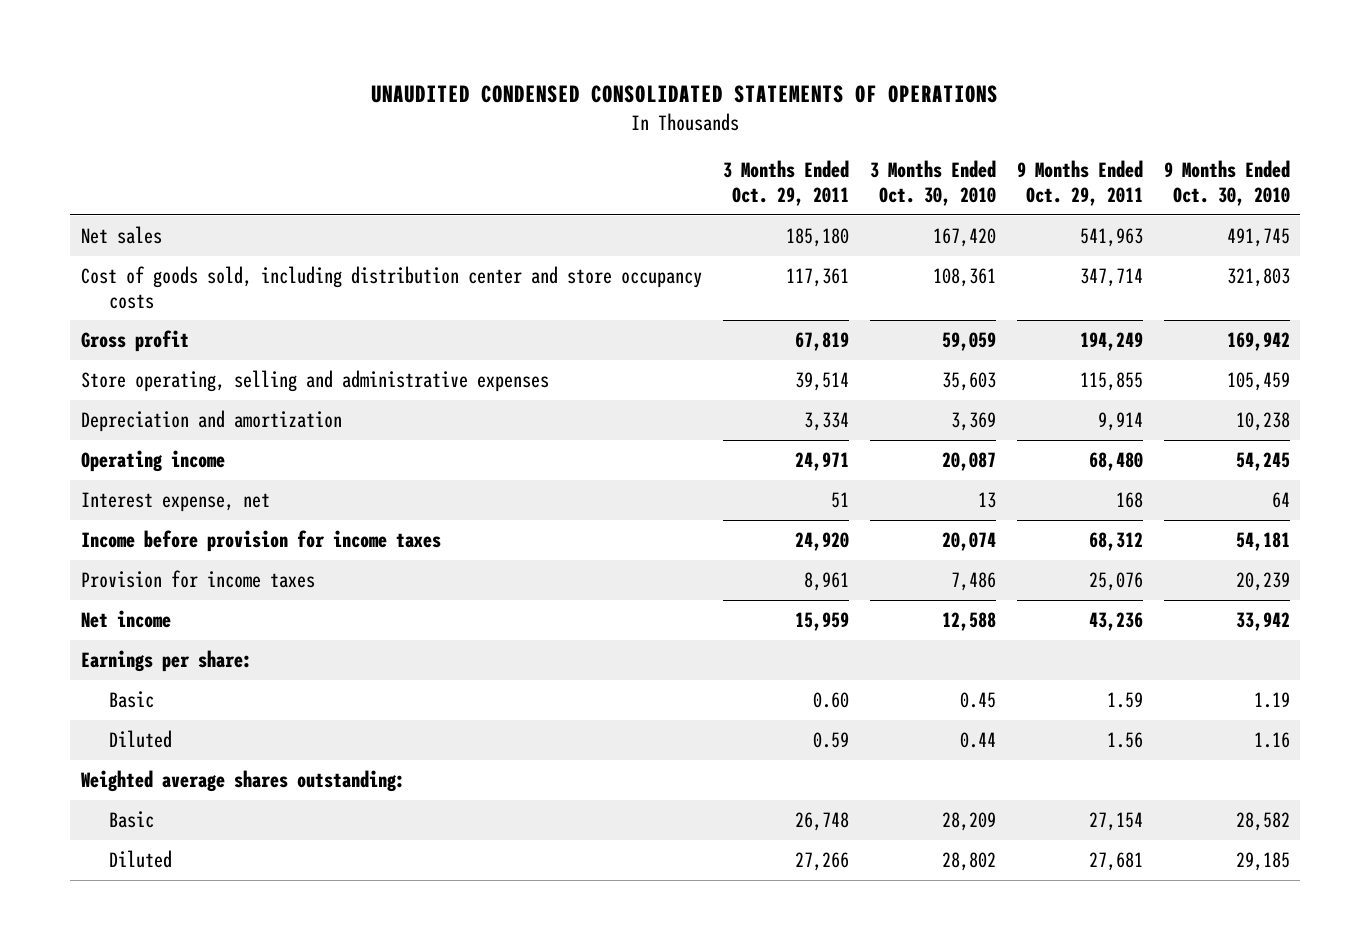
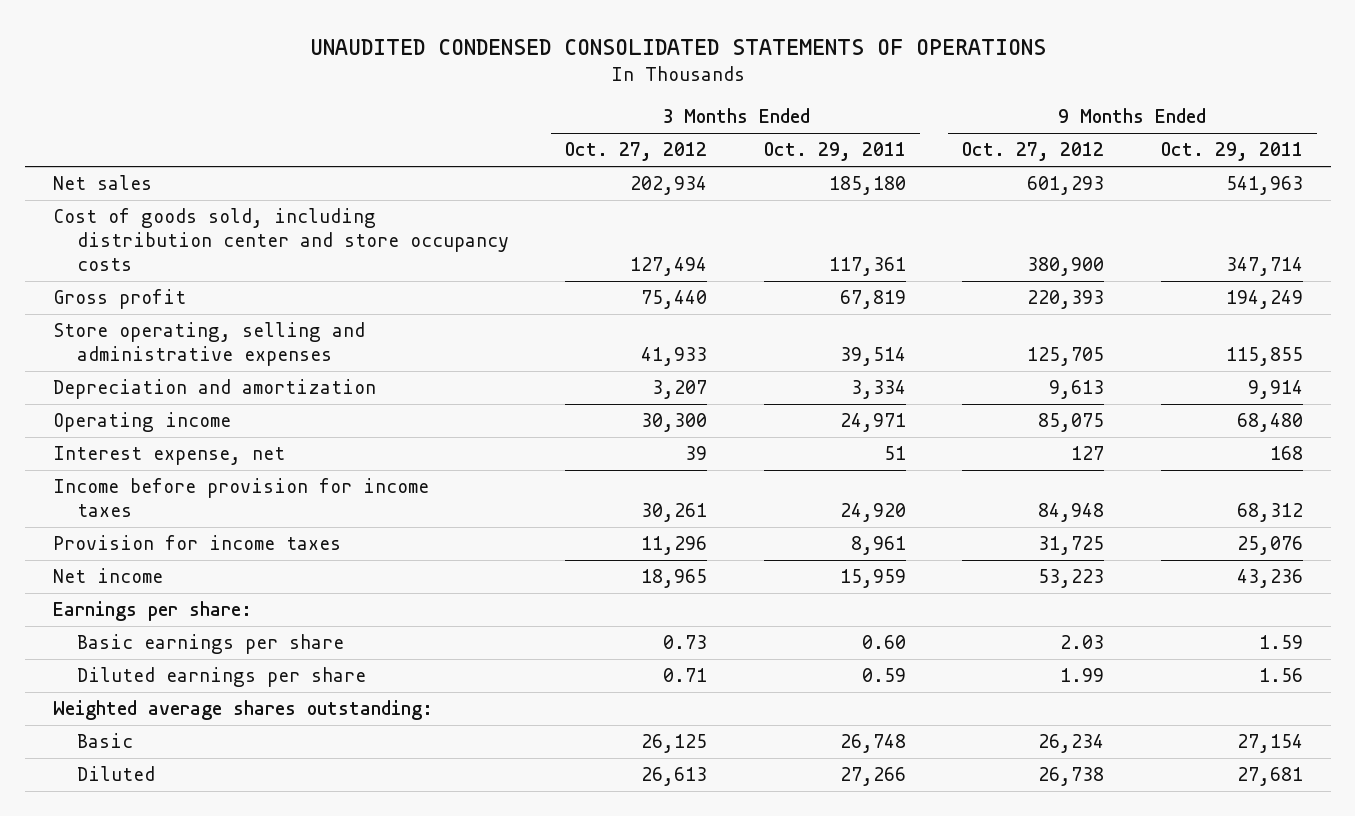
- | 3 Months Ended Oct. 29, 2011 | 3 Months Ended Oct. 30, 2010 | 9 Months Ended Oct. 29, 2011 | 9 Months Ended Oct. 30, 2010
+ | 3 Months Ended Oct. 27, 2012 | 3 Months Ended Oct. 29, 2011 | 9 Months Ended Oct. 27, 2012 | 9 Months Ended Oct. 29, 2011
- Basic | 0.60 | 0.45 | 1.59 | 1.19
- Diluted | 0.59 | 0.44 | 1.56 | 1.16
+ Basic earnings per share | 0.73 | 0.60 | 2.03 | 1.59
+ Diluted earnings per share | 0.71 | 0.59 | 1.99 | 1.56

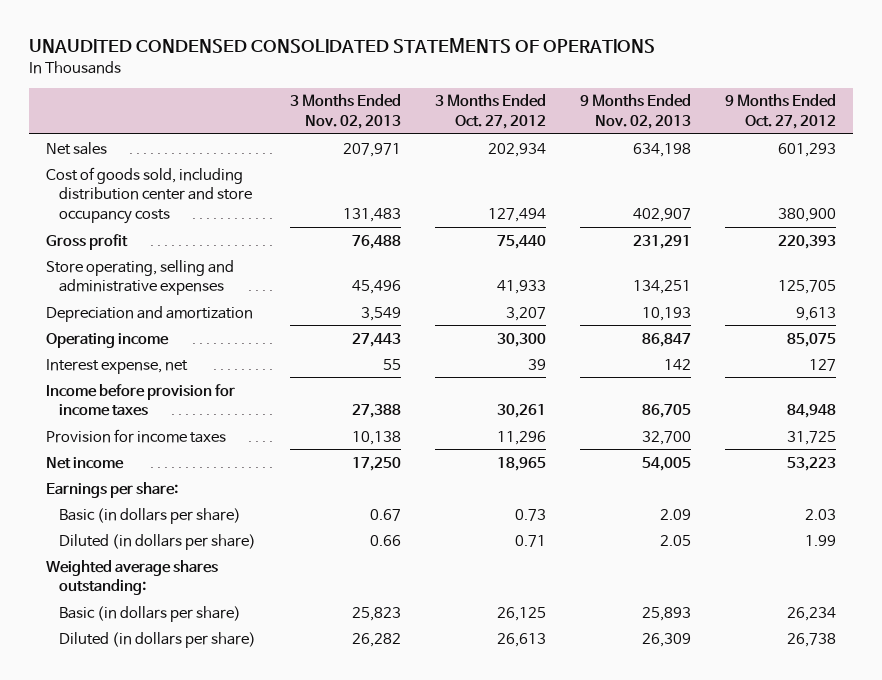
- | 3 Months Ended Oct. 27, 2012 | 3 Months Ended Oct. 29, 2011 | 9 Months Ended Oct. 27, 2012 | 9 Months Ended Oct. 29, 2011
+ | 3 Months Ended Nov. 02, 2013 | 3 Months Ended Oct. 27, 2012 | 9 Months Ended Nov. 02, 2013 | 9 Months Ended Oct. 27, 2012
- Basic earnings per share | 0.73 | 0.60 | 2.03 | 1.59
- Diluted earnings per share | 0.71 | 0.59 | 1.99 | 1.56
+ Basic (in dollars per share) | 0.67 | 0.73 | 2.09 | 2.03
+ Diluted (in dollars per share) | 0.66 | 0.71 | 2.05 | 1.99
- Basic | 26,125 | 26,748 | 26,234 | 27,154
- Diluted | 26,613 | 27,266 | 26,738 | 27,681
+ Basic (in dollars per share) | 25,823 | 26,125 | 25,893 | 26,234
+ Diluted (in dollars per share) | 26,282 | 26,613 | 26,309 | 26,738

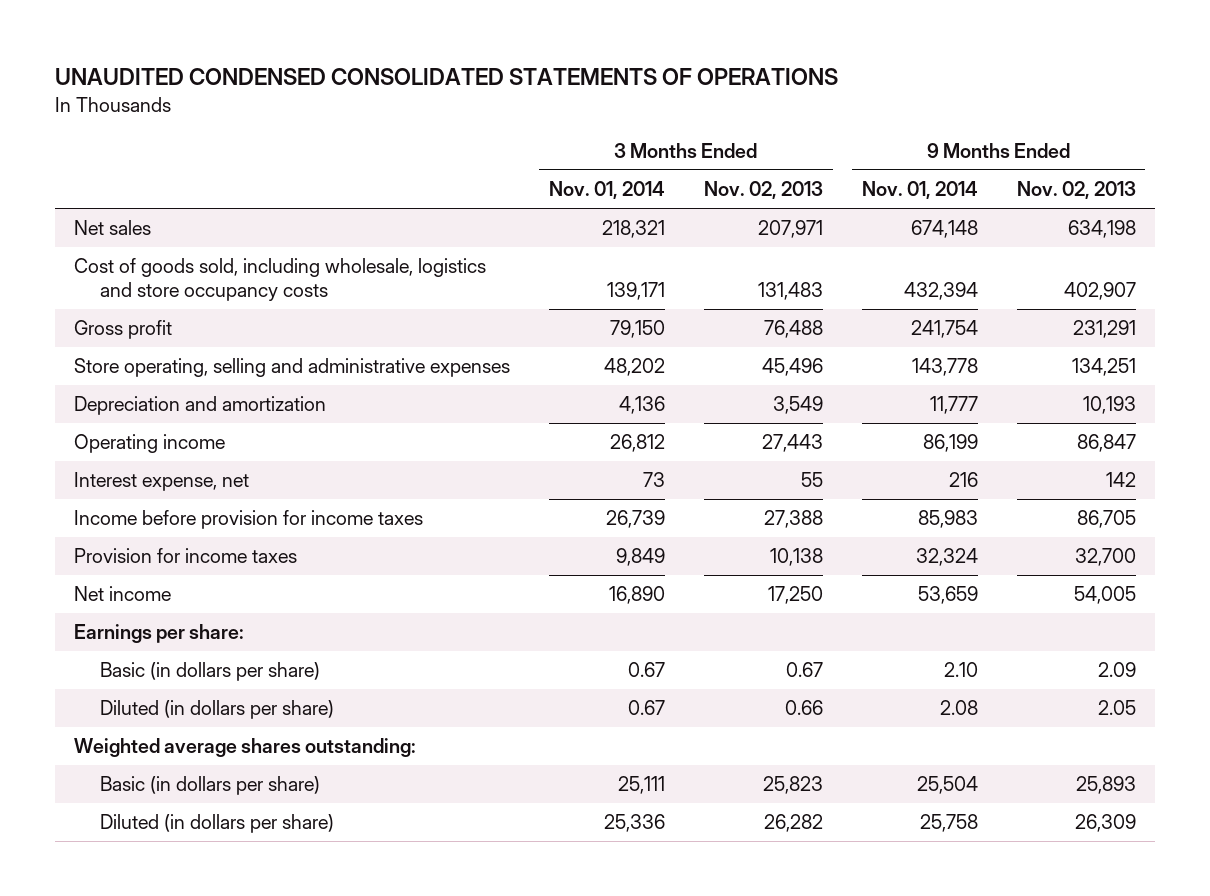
- | 3 Months Ended Nov. 02, 2013 | 3 Months Ended Oct. 27, 2012 | 9 Months Ended Nov. 02, 2013 | 9 Months Ended Oct. 27, 2012
+ | 3 Months Ended Nov. 01, 2014 | 3 Months Ended Nov. 02, 2013 | 9 Months Ended Nov. 01, 2014 | 9 Months Ended Nov. 02, 2013
- Cost of goods sold, including distribution center and store occupancy costs | 131,483 | 127,494 | 402,907 | 380,900
+ Cost of goods sold, including wholesale, logistics and store occupancy costs | 139,171 | 131,483 | 432,394 | 402,907

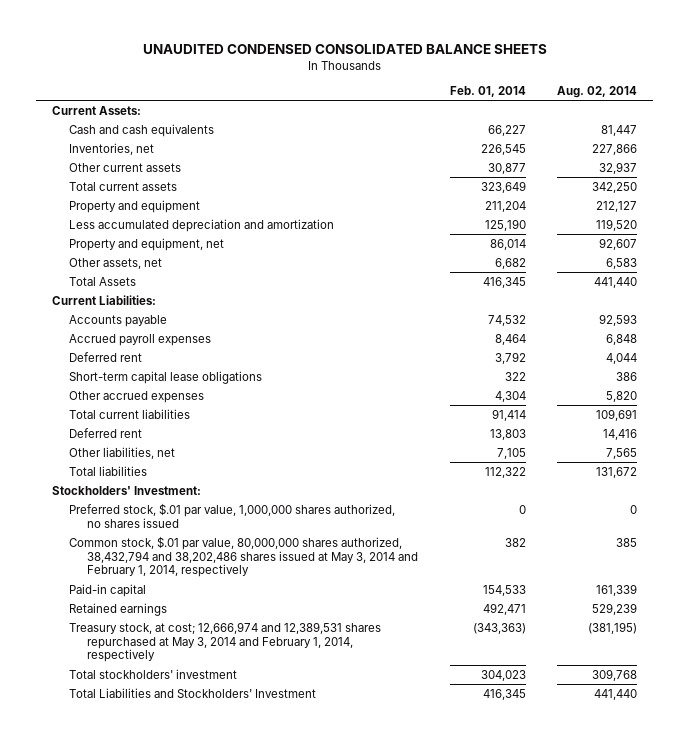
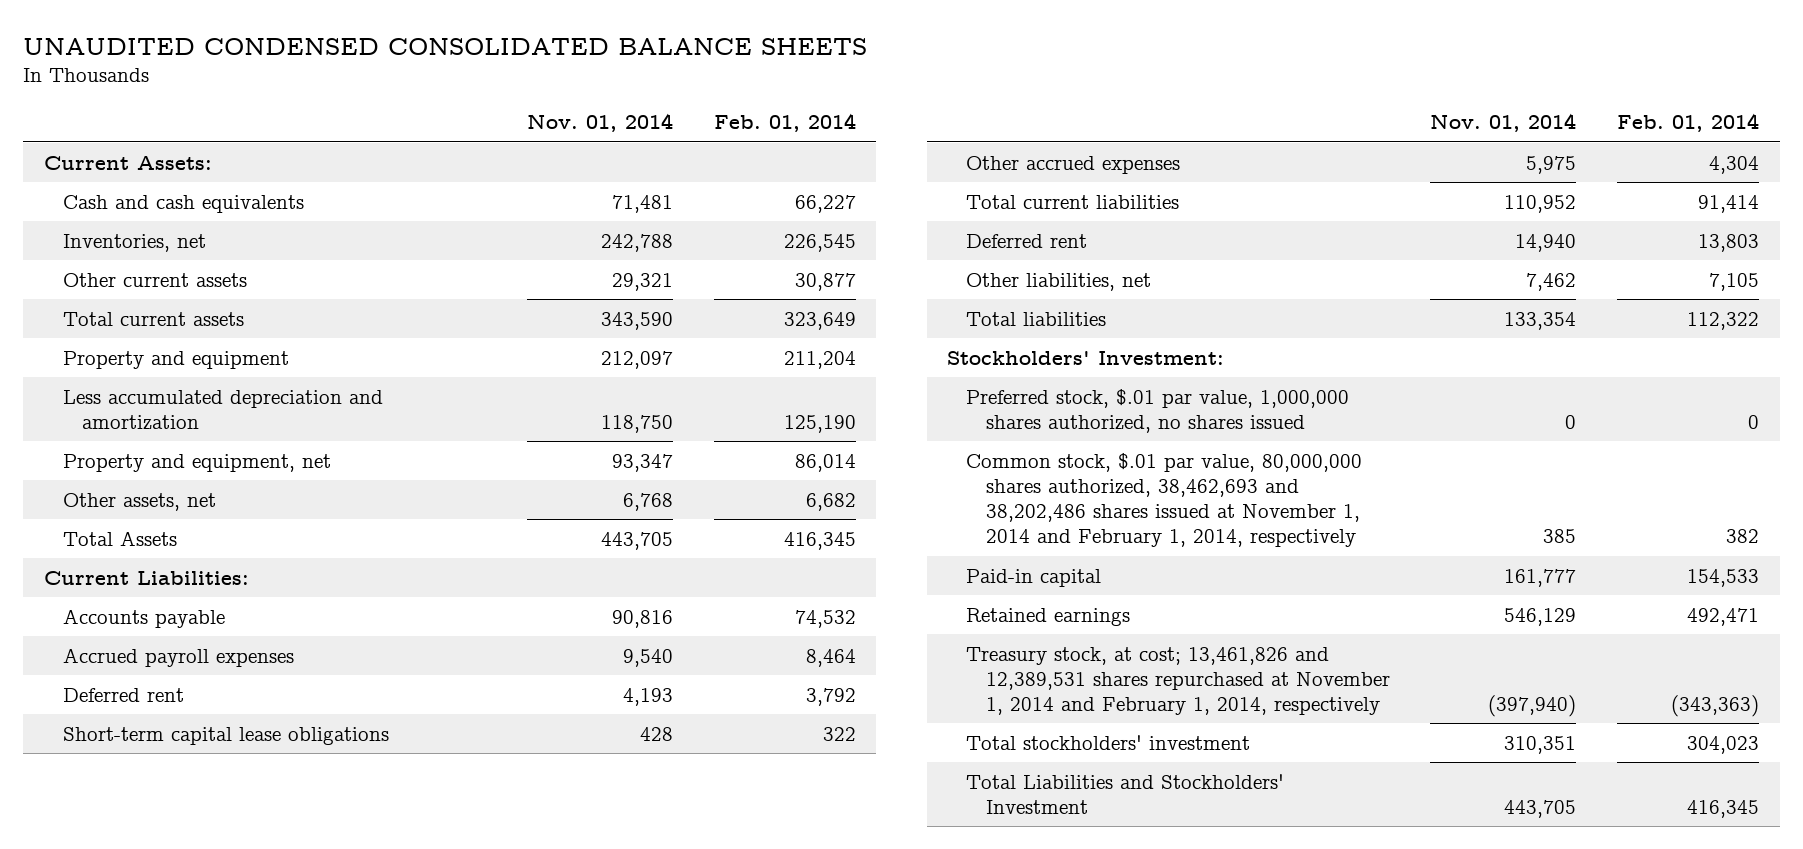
- | Feb. 01, 2014 | Aug. 02, 2014
+ | Nov. 01, 2014 | Feb. 01, 2014
- Common stock, $.01 par value, 80,000,000 shares authorized, 38,432,794 and 38,202,486 shares issued at May 3, 2014 and February 1, 2014, respectively | 382 | 385
+ Common stock, $.01 par value, 80,000,000 shares authorized, 38,462,693 and 38,202,486 shares issued at November 1, 2014 and February 1, 2014, respectively | 385 | 382
- Treasury stock, at cost; 12,666,974 and 12,389,531 shares repurchased at May 3, 2014 and February 1, 2014, respectively | (343,363) | (381,195)
+ Treasury stock, at cost; 13,461,826 and 12,389,531 shares repurchased at November 1, 2014 and February 1, 2014, respectively | (397,940) | (343,363)

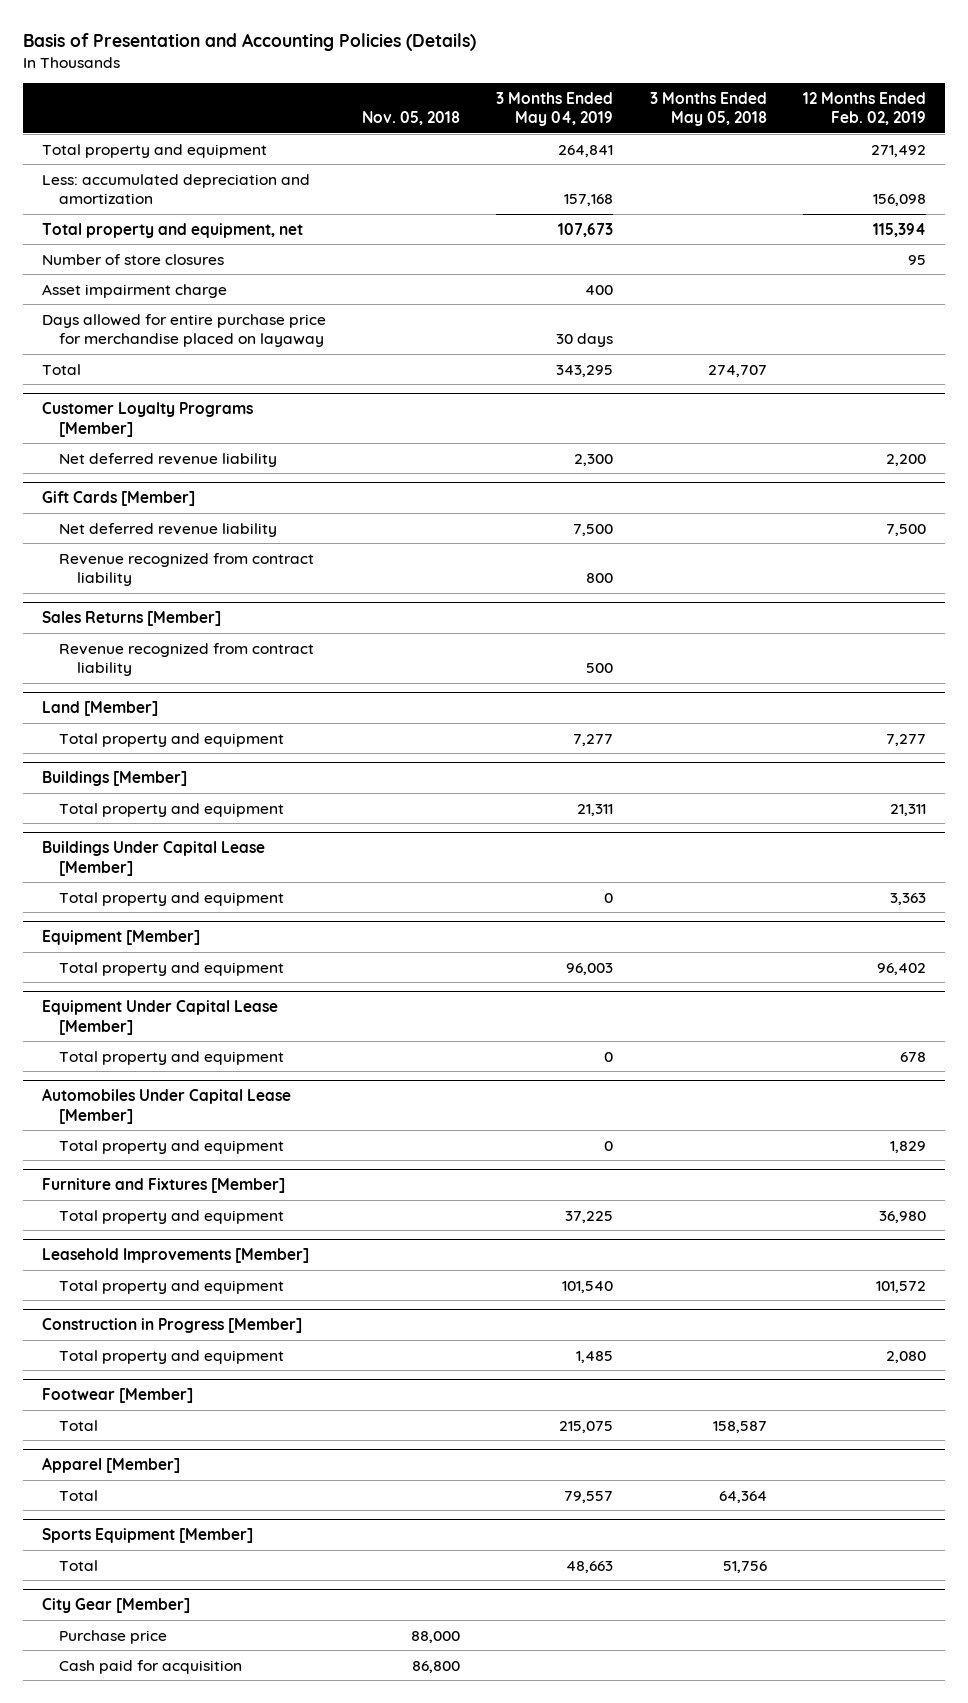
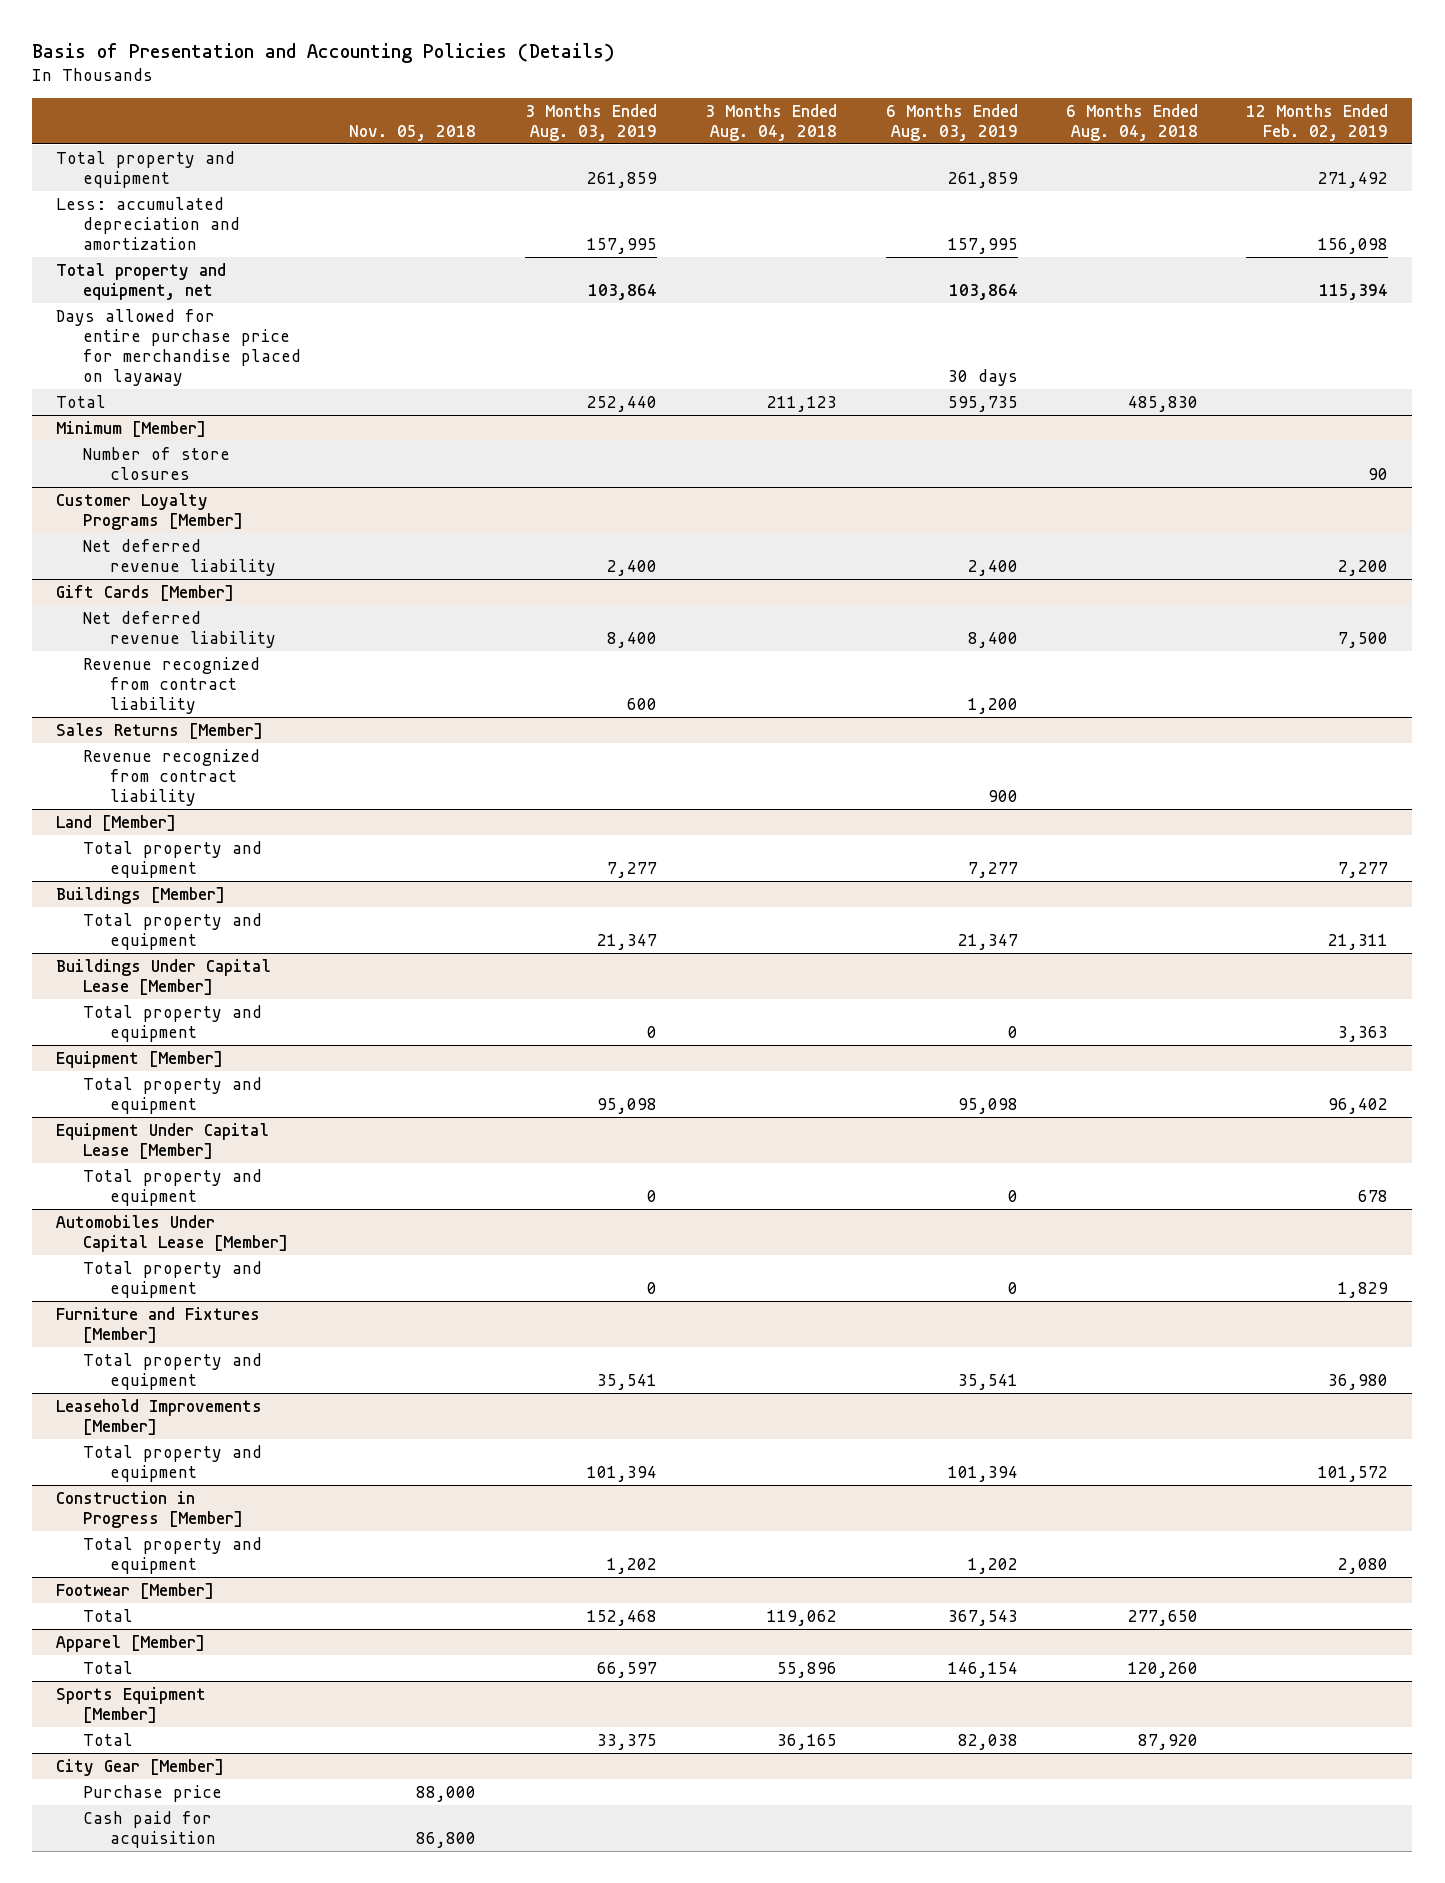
- | Nov. 05, 2018 | 3 Months Ended May 04, 2019 | 3 Months Ended May 05, 2018 | 12 Months Ended Feb. 02, 2019
+ | Nov. 05, 2018 | 3 Months Ended Aug. 03, 2019 | 3 Months Ended Aug. 04, 2018 | 6 Months Ended Aug. 03, 2019 | 6 Months Ended Aug. 04, 2018 | 12 Months Ended Feb. 02, 2019
- Number of store closures | | | | 95
- Asset impairment charge | | 400 | |
+ Minimum [Member]
+ Number of store closures | | | | | | 90

